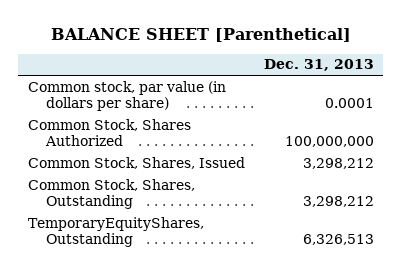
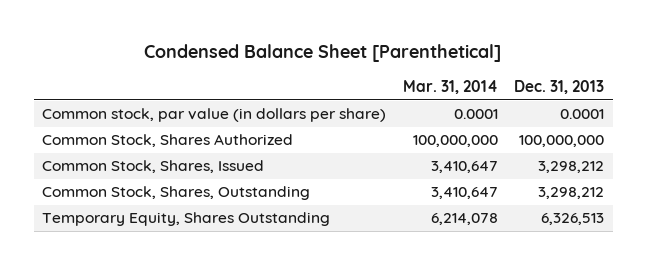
- BALANCE SHEET [Parenthetical]
+ Condensed Balance Sheet [Parenthetical]
- | Dec. 31, 2013
+ | Mar. 31, 2014 | Dec. 31, 2013
- TemporaryEquityShares, Outstanding | 6,326,513
+ Temporary Equity, Shares Outstanding | 6,214,078 | 6,326,513

